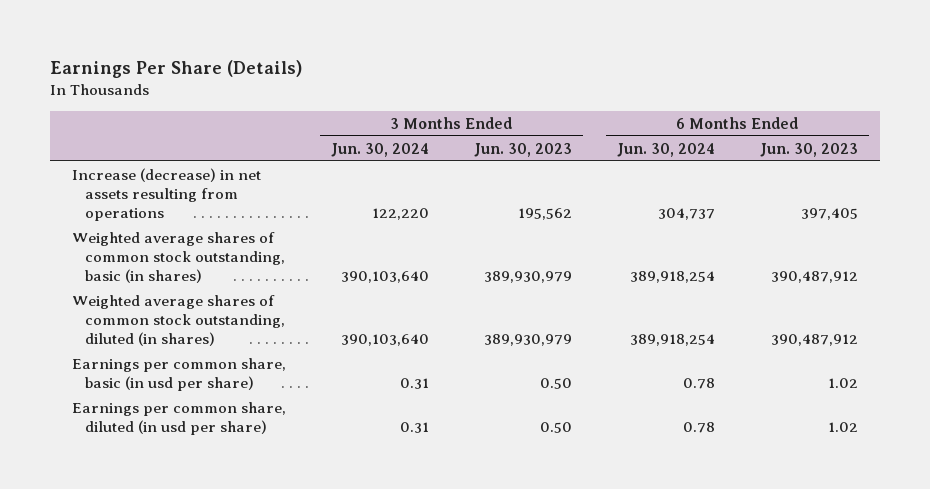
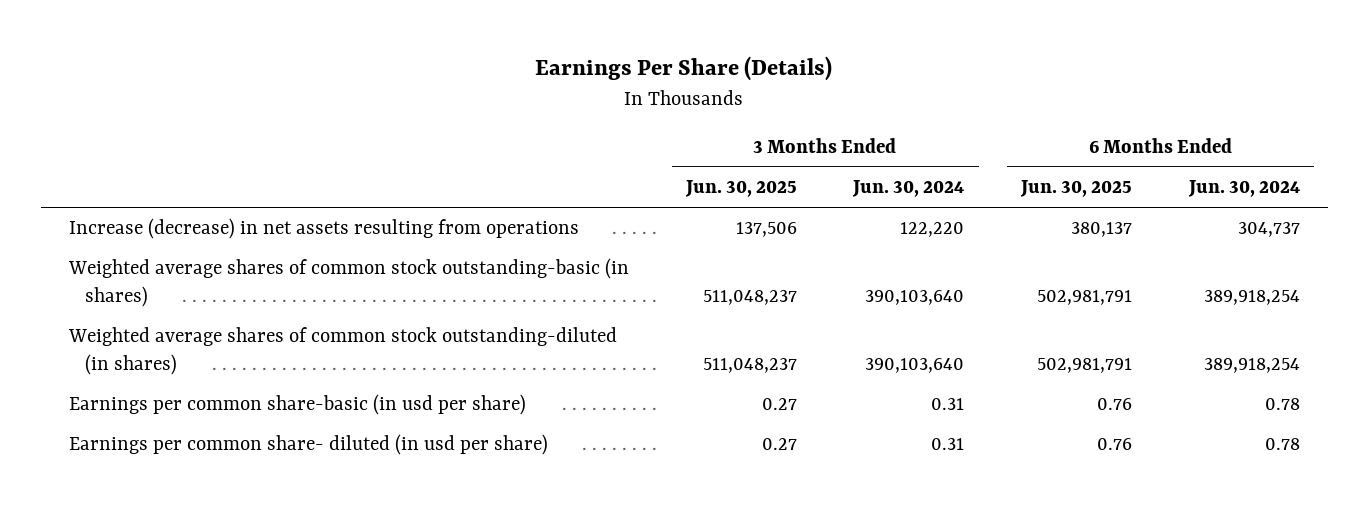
- | 3 Months Ended Jun. 30, 2024 | 3 Months Ended Jun. 30, 2023 | 6 Months Ended Jun. 30, 2024 | 6 Months Ended Jun. 30, 2023
+ | 3 Months Ended Jun. 30, 2025 | 3 Months Ended Jun. 30, 2024 | 6 Months Ended Jun. 30, 2025 | 6 Months Ended Jun. 30, 2024
- Weighted average shares of common stock outstanding, basic (in shares) | 390,103,640 | 389,930,979 | 389,918,254 | 390,487,912
- Weighted average shares of common stock outstanding, diluted (in shares) | 390,103,640 | 389,930,979 | 389,918,254 | 390,487,912
- Earnings per common share, basic (in usd per share) | 0.31 | 0.50 | 0.78 | 1.02
- Earnings per common share, diluted (in usd per share) | 0.31 | 0.50 | 0.78 | 1.02
+ Weighted average shares of common stock outstanding-basic (in shares) | 511,048,237 | 390,103,640 | 502,981,791 | 389,918,254
+ Weighted average shares of common stock outstanding-diluted (in shares) | 511,048,237 | 390,103,640 | 502,981,791 | 389,918,254
+ Earnings per common share-basic (in usd per share) | 0.27 | 0.31 | 0.76 | 0.78
+ Earnings per common share- diluted (in usd per share) | 0.27 | 0.31 | 0.76 | 0.78

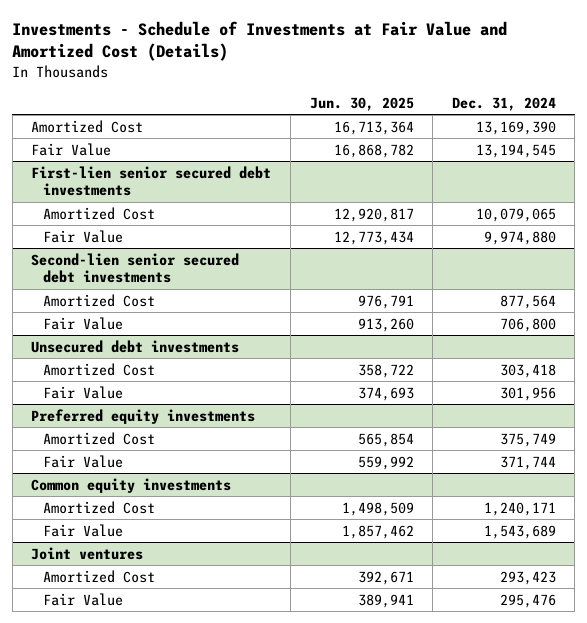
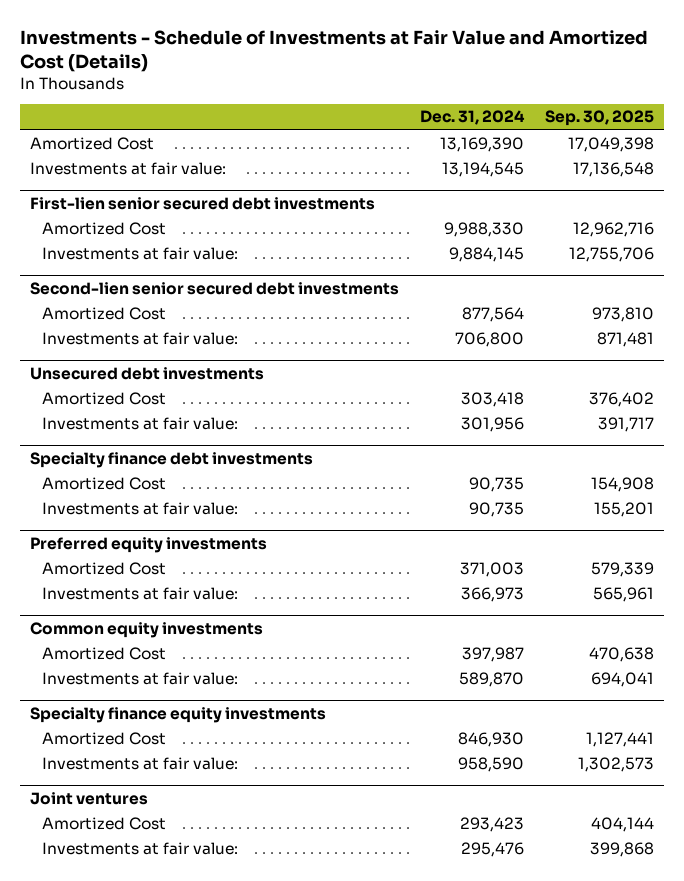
- | Jun. 30, 2025 | Dec. 31, 2024
+ | Dec. 31, 2024 | Sep. 30, 2025
- Fair Value | 16,868,782 | 13,194,545
+ Investments at fair value: | 13,194,545 | 17,136,548
@ First-lien senior secured debt investments
- Amortized Cost | 12,920,817 | 10,079,065
- Fair Value | 12,773,434 | 9,974,880
+ Amortized Cost | 9,988,330 | 12,962,716
+ Investments at fair value: | 9,884,145 | 12,755,706
@ Second-lien senior secured debt investments
- Fair Value | 913,260 | 706,800
+ Investments at fair value: | 706,800 | 871,481
@ Unsecured debt investments
- Fair Value | 374,693 | 301,956
+ Investments at fair value: | 301,956 | 391,717
+ Specialty finance debt investments
+ Amortized Cost | 90,735 | 154,908
+ Investments at fair value: | 90,735 | 155,201
@ Preferred equity investments
- Amortized Cost | 565,854 | 375,749
- Fair Value | 559,992 | 371,744
+ Amortized Cost | 371,003 | 579,339
+ Investments at fair value: | 366,973 | 565,961
@ Common equity investments
- Amortized Cost | 1,498,509 | 1,240,171
- Fair Value | 1,857,462 | 1,543,689
+ Amortized Cost | 397,987 | 470,638
+ Investments at fair value: | 589,870 | 694,041
+ Specialty finance equity investments
+ Amortized Cost | 846,930 | 1,127,441
+ Investments at fair value: | 958,590 | 1,302,573
@ Joint ventures
- Fair Value | 389,941 | 295,476
+ Investments at fair value: | 295,476 | 399,868

